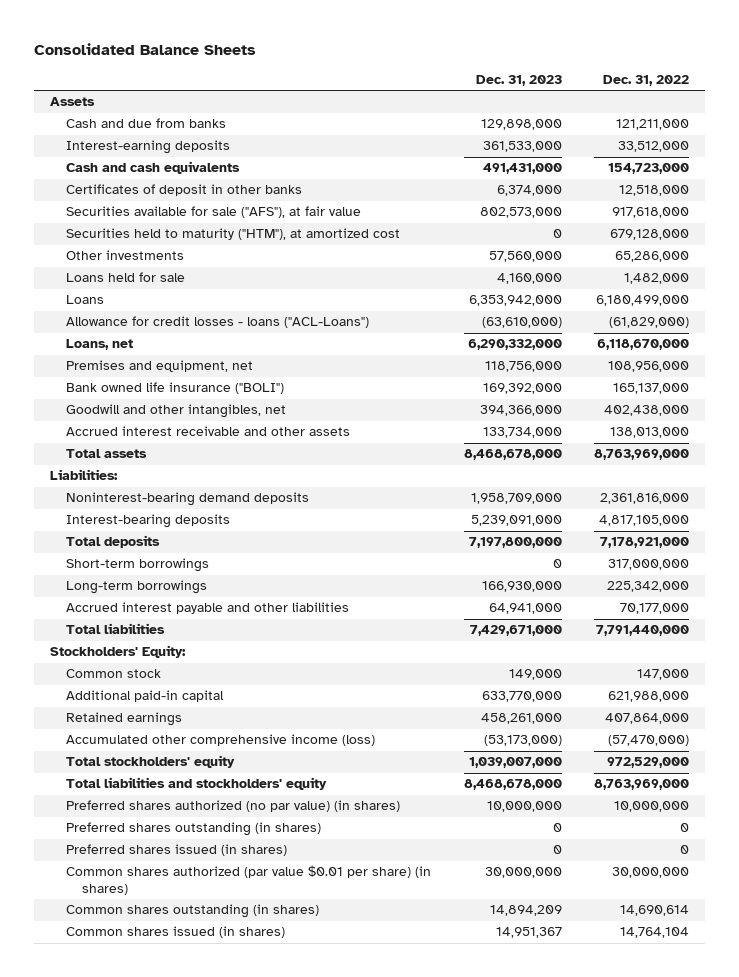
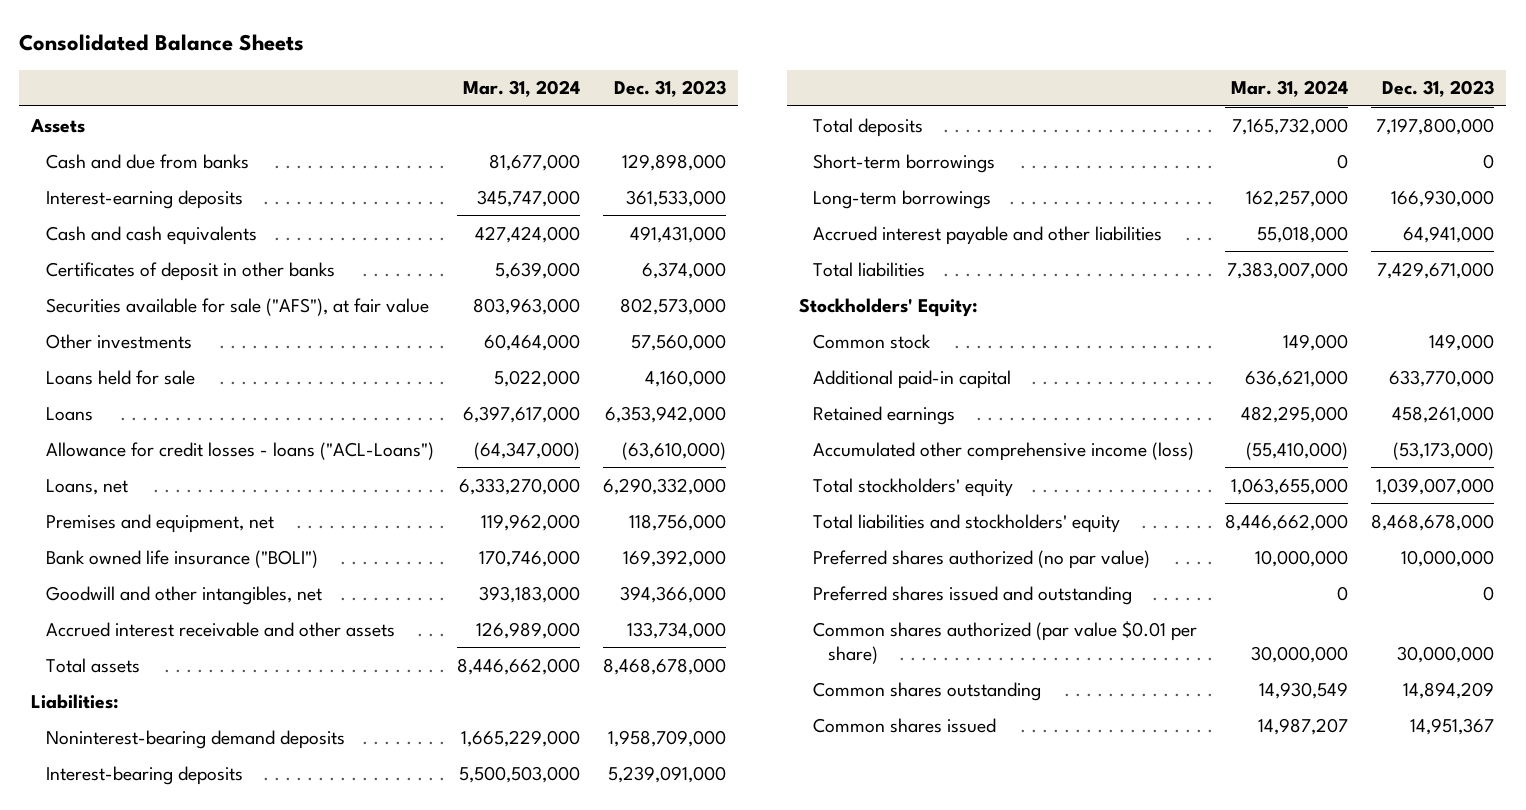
- | Dec. 31, 2023 | Dec. 31, 2022
+ | Mar. 31, 2024 | Dec. 31, 2023
- Securities held to maturity ("HTM"), at amortized cost | 0 | 679,128,000
- Preferred shares authorized (no par value) (in shares) | 10,000,000 | 10,000,000
- Preferred shares outstanding (in shares) | 0 | 0
- Preferred shares issued (in shares) | 0 | 0
- Common shares authorized (par value $0.01 per share) (in shares) | 30,000,000 | 30,000,000
- Common shares outstanding (in shares) | 14,894,209 | 14,690,614
- Common shares issued (in shares) | 14,951,367 | 14,764,104
+ Preferred shares authorized (no par value) | 10,000,000 | 10,000,000
+ Preferred shares issued and outstanding | 0 | 0
+ Common shares authorized (par value $0.01 per share) | 30,000,000 | 30,000,000
+ Common shares outstanding | 14,930,549 | 14,894,209
+ Common shares issued | 14,987,207 | 14,951,367

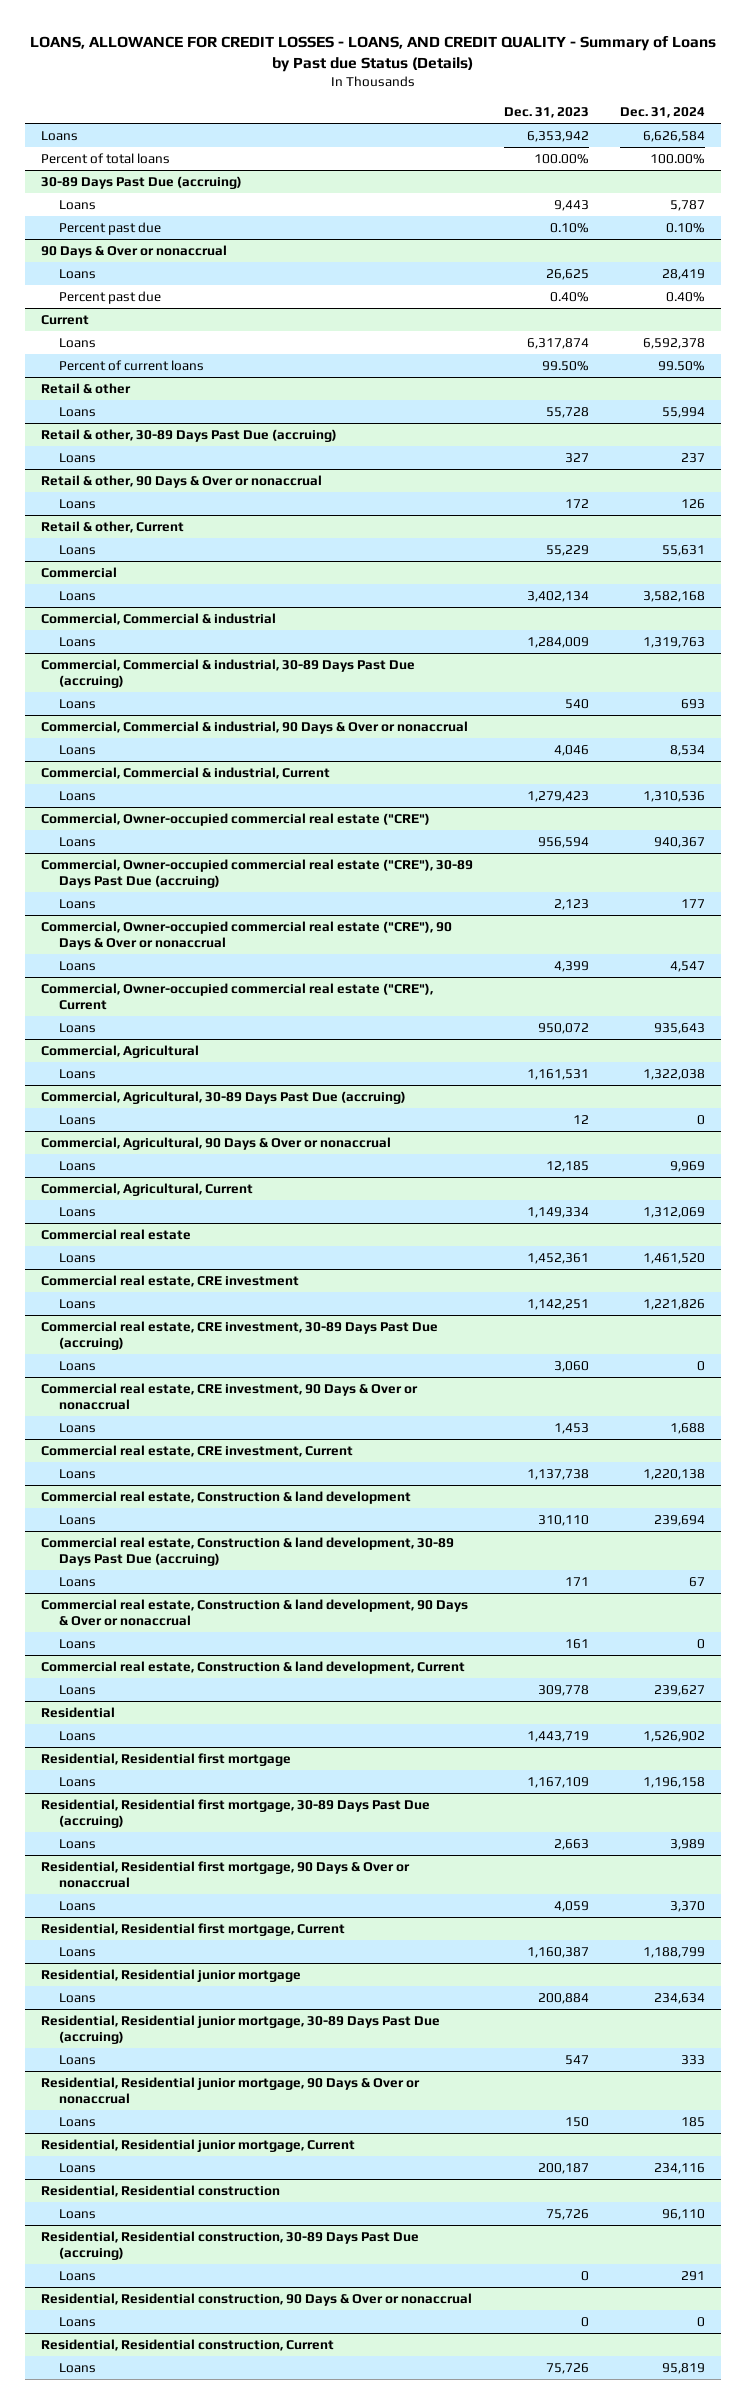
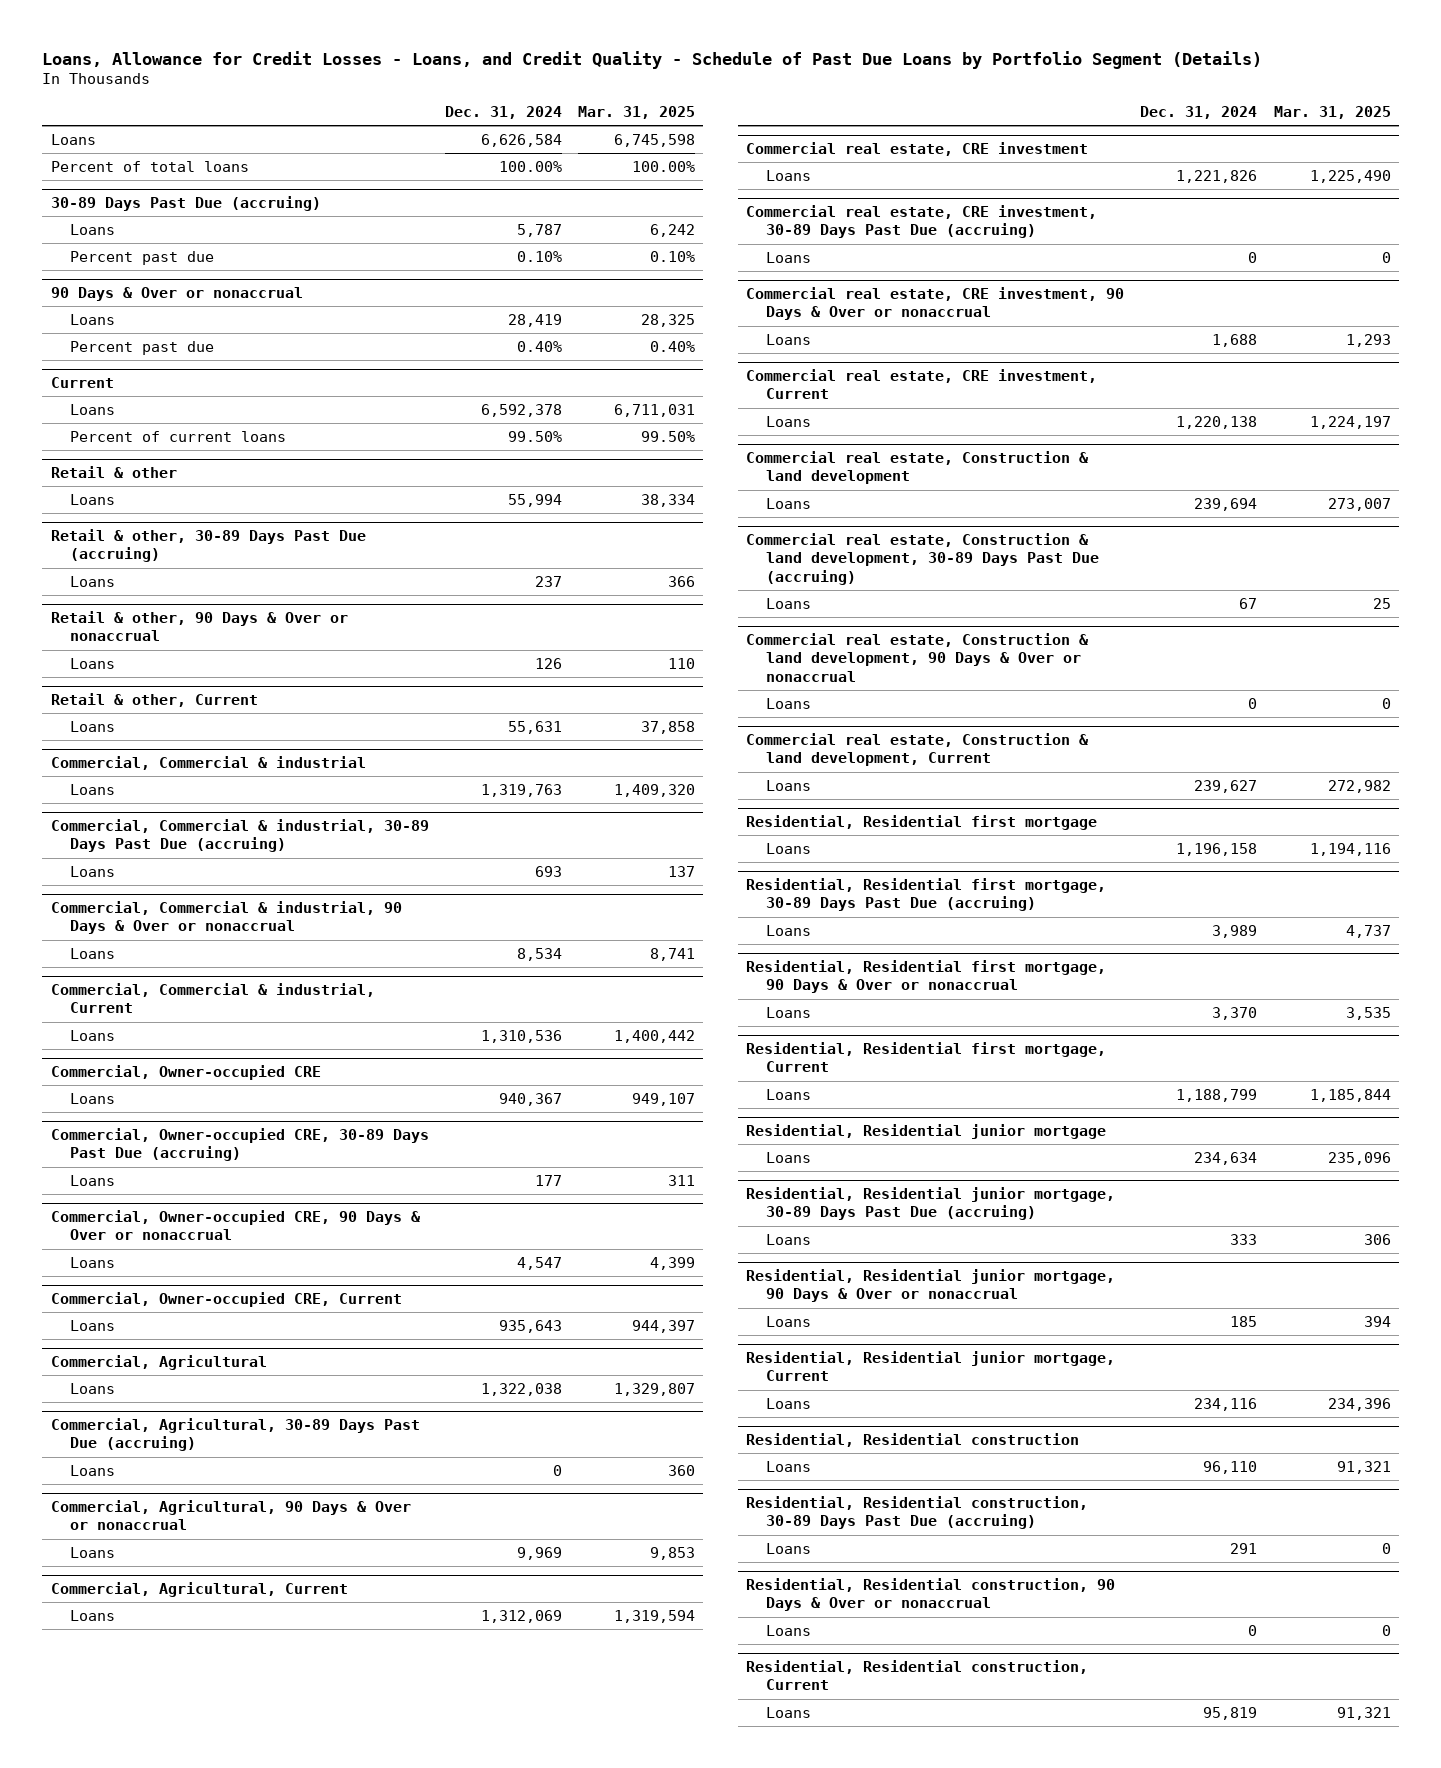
- LOANS, ALLOWANCE FOR CREDIT LOSSES - LOANS, AND CREDIT QUALITY - Summary of Loans by Past due Status (Details)
+ Loans, Allowance for Credit Losses - Loans, and Credit Quality - Schedule of Past Due Loans by Portfolio Segment (Details)
- | Dec. 31, 2023 | Dec. 31, 2024
+ | Dec. 31, 2024 | Mar. 31, 2025
- Commercial
- Loans | 3,402,134 | 3,582,168
- Commercial, Owner-occupied commercial real estate ("CRE")
+ Commercial, Owner-occupied CRE
- Commercial, Owner-occupied commercial real estate ("CRE"), 30-89 Days Past Due (accruing)
+ Commercial, Owner-occupied CRE, 30-89 Days Past Due (accruing)
- Commercial, Owner-occupied commercial real estate ("CRE"), 90 Days & Over or nonaccrual
+ Commercial, Owner-occupied CRE, 90 Days & Over or nonaccrual
- Commercial, Owner-occupied commercial real estate ("CRE"), Current
+ Commercial, Owner-occupied CRE, Current
- Commercial real estate
- Loans | 1,452,361 | 1,461,520
- Residential
- Loans | 1,443,719 | 1,526,902

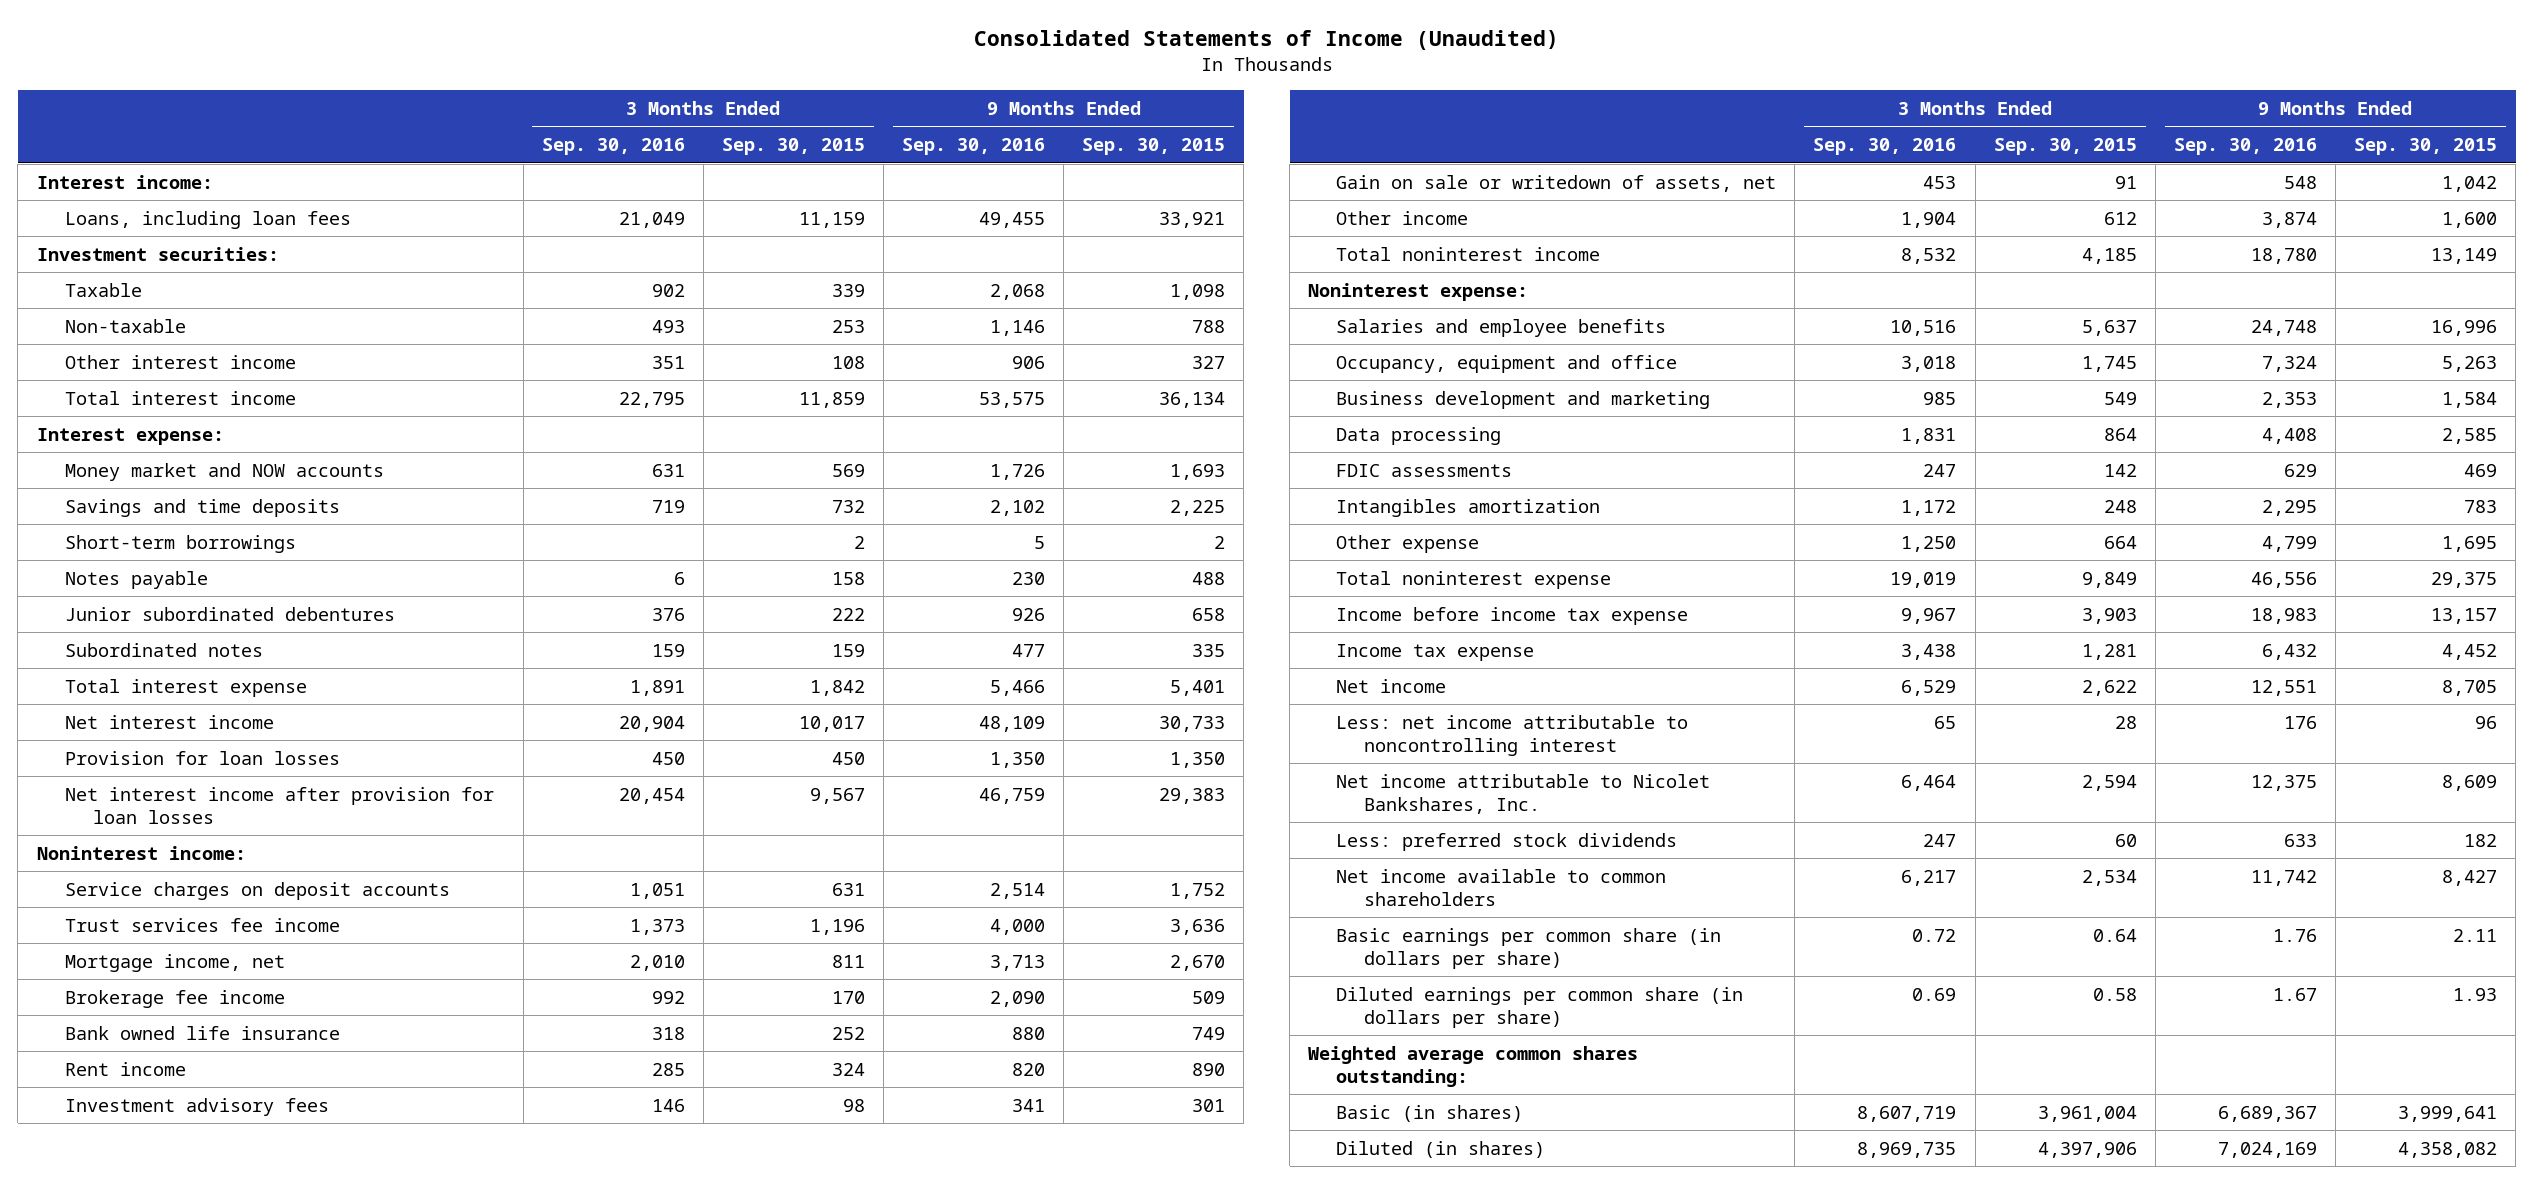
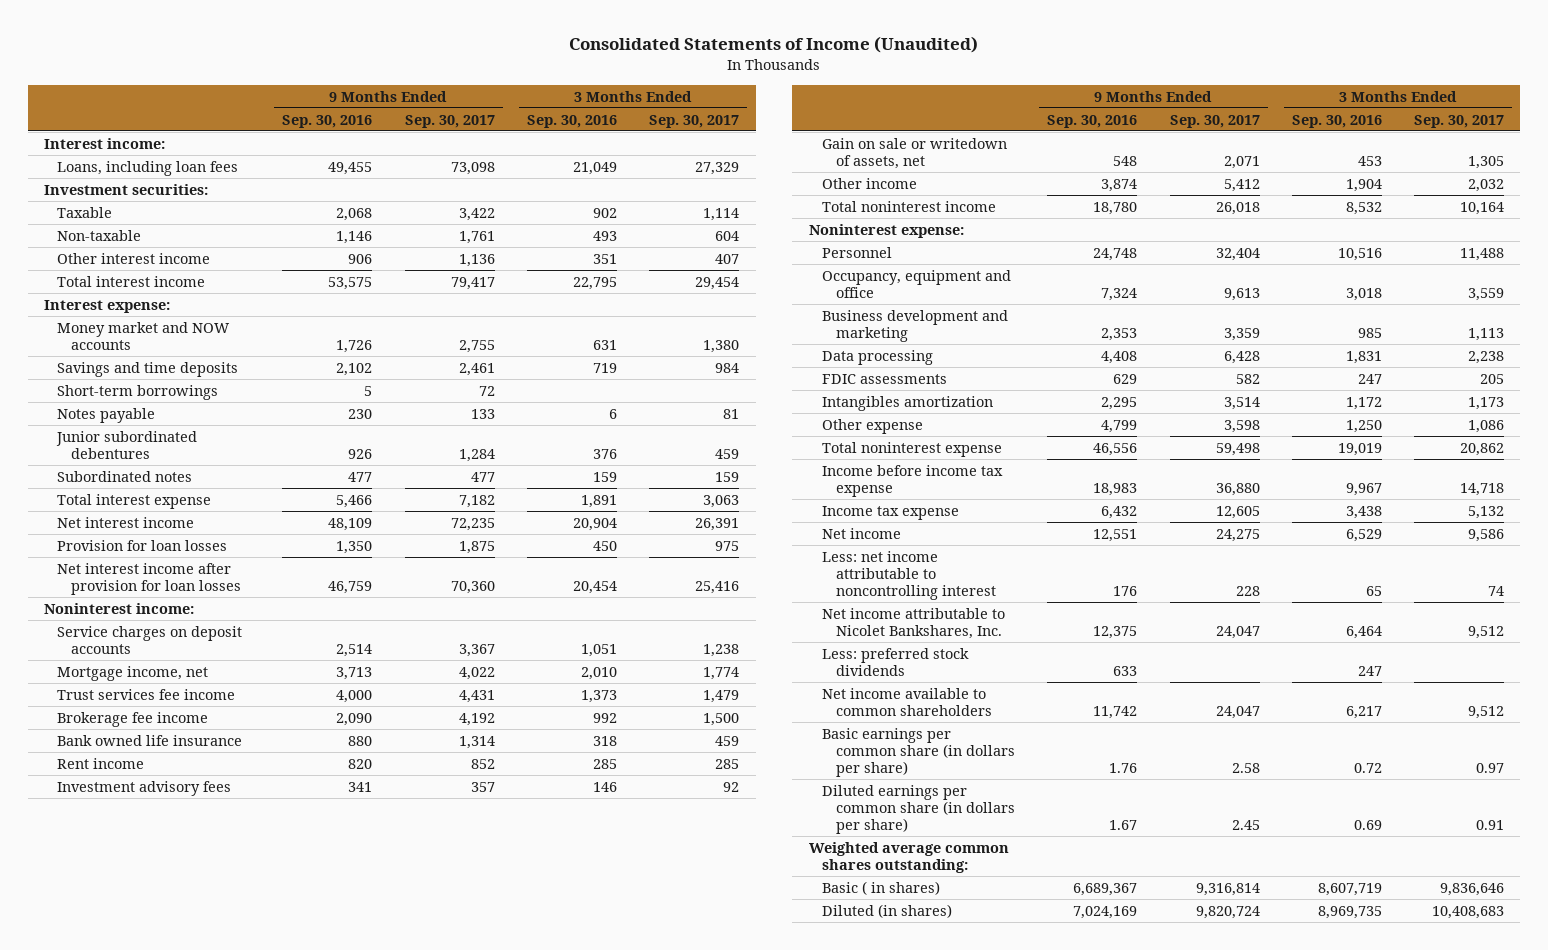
- | 3 Months Ended Sep. 30, 2016 | 3 Months Ended Sep. 30, 2015 | 9 Months Ended Sep. 30, 2016 | 9 Months Ended Sep. 30, 2015
+ | 9 Months Ended Sep. 30, 2016 | 9 Months Ended Sep. 30, 2017 | 3 Months Ended Sep. 30, 2016 | 3 Months Ended Sep. 30, 2017
moved down: Trust services fee income | 4,000 | 4,431 | 1,373 | 1,479
- Salaries and employee benefits | 10,516 | 5,637 | 24,748 | 16,996
+ Personnel | 24,748 | 32,404 | 10,516 | 11,488
- Basic (in shares) | 8,607,719 | 3,961,004 | 6,689,367 | 3,999,641
+ Basic ( in shares) | 6,689,367 | 9,316,814 | 8,607,719 | 9,836,646

